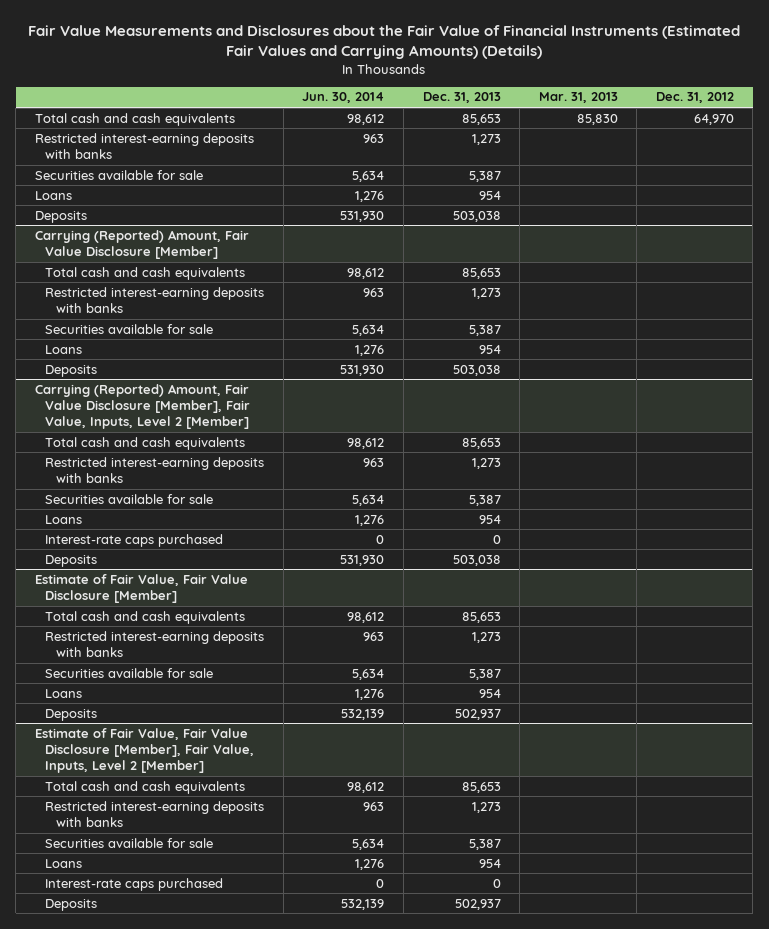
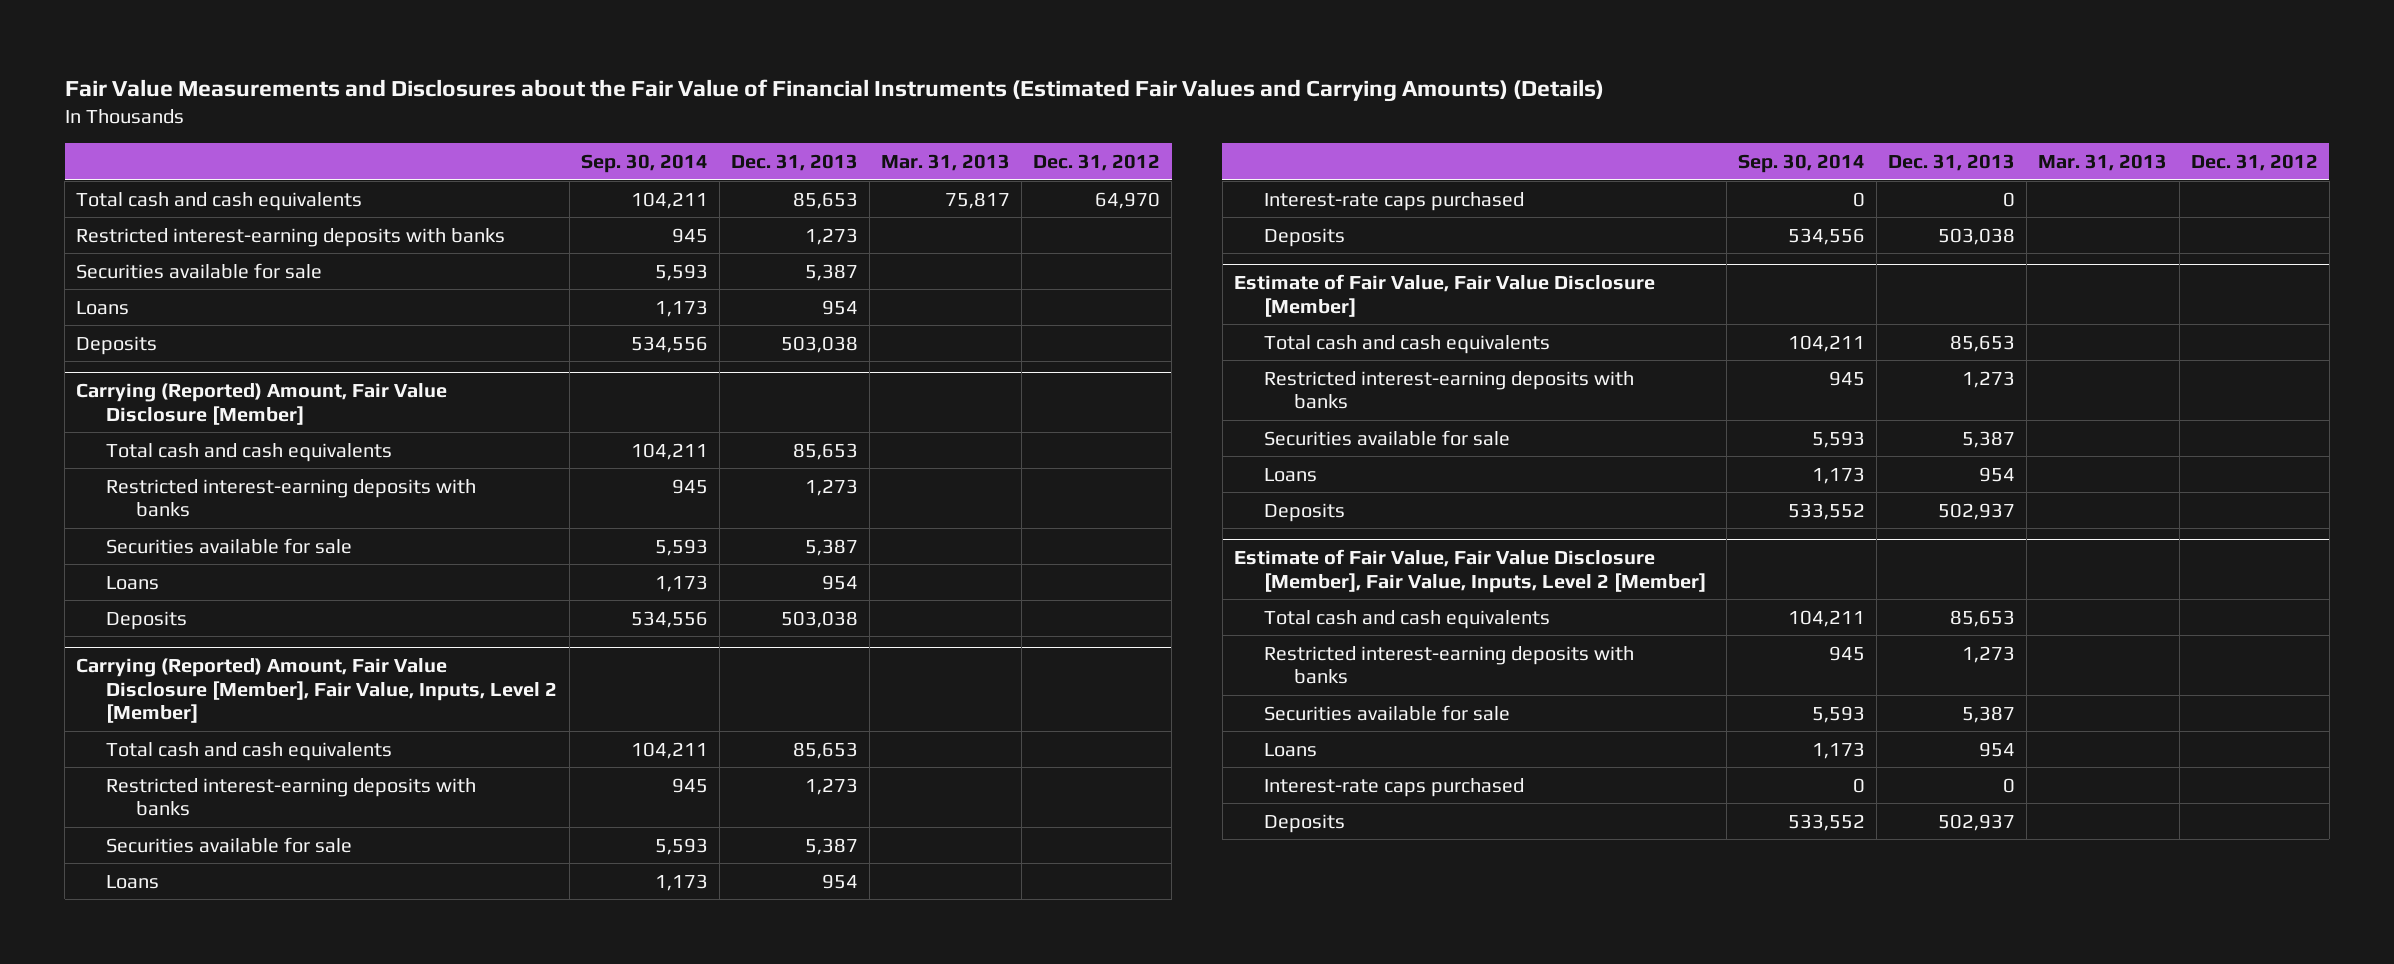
- | Jun. 30, 2014 | Dec. 31, 2013 | Mar. 31, 2013 | Dec. 31, 2012
+ | Sep. 30, 2014 | Dec. 31, 2013 | Mar. 31, 2013 | Dec. 31, 2012
- Total cash and cash equivalents | 98,612 | 85,653 | 85,830 | 64,970
+ Total cash and cash equivalents | 104,211 | 85,653 | 75,817 | 64,970

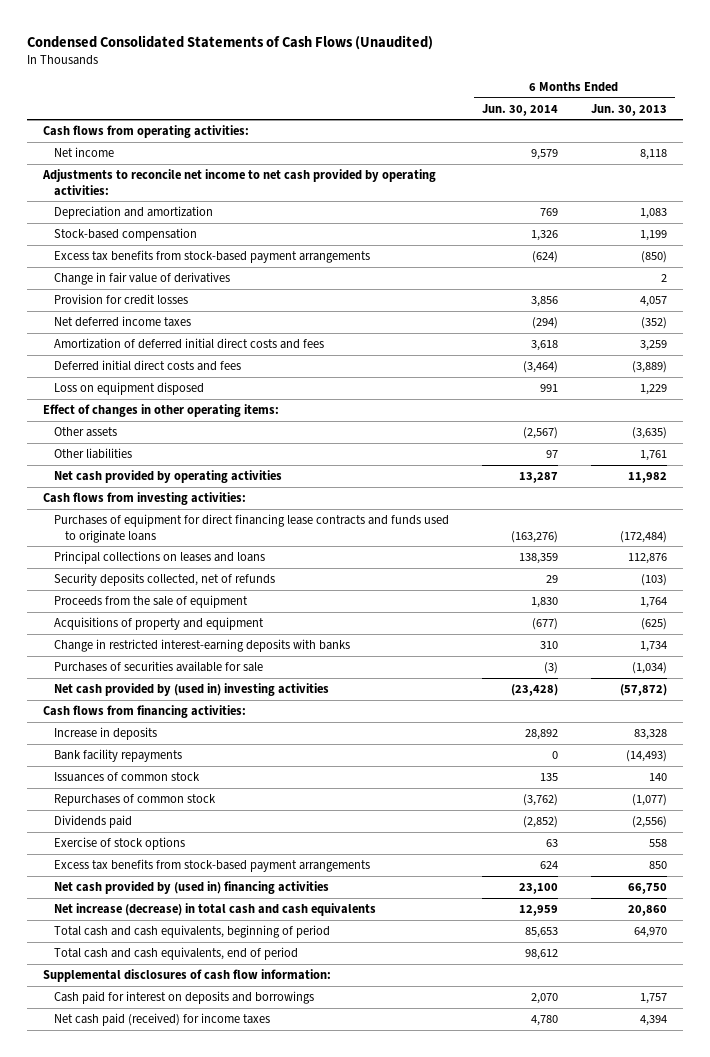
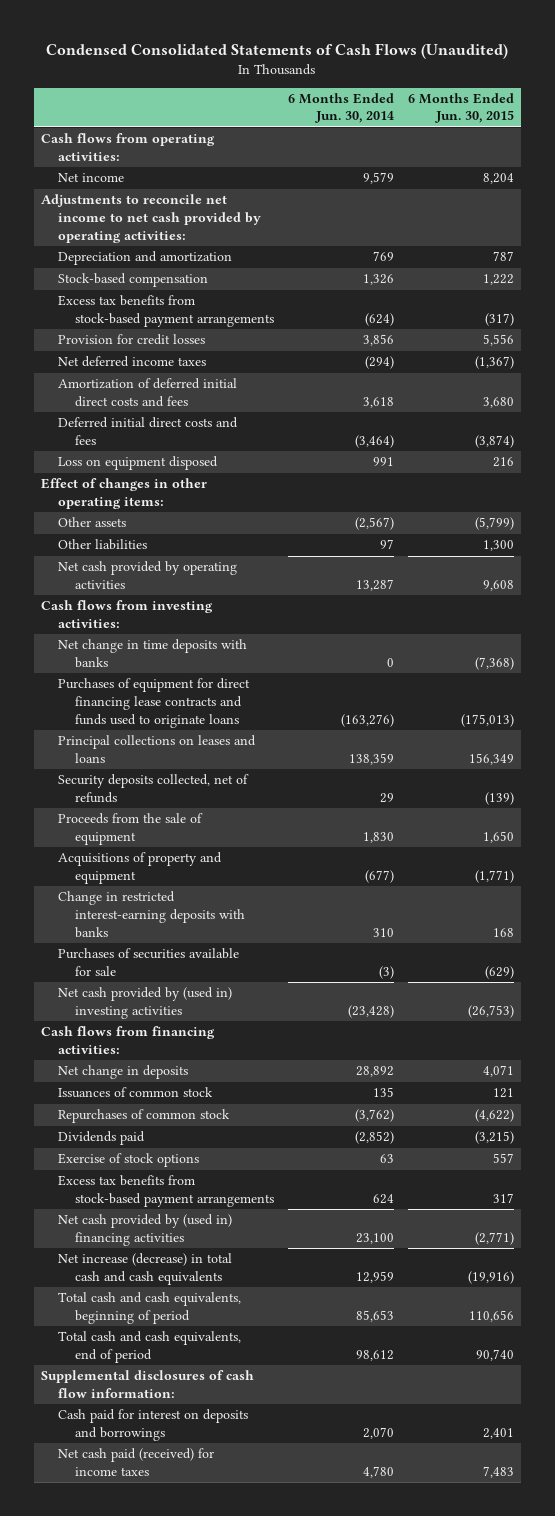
- | 6 Months Ended Jun. 30, 2014 | 6 Months Ended Jun. 30, 2013
+ | 6 Months Ended Jun. 30, 2014 | 6 Months Ended Jun. 30, 2015
- Change in fair value of derivatives | | 2
+ Net change in time deposits with banks | 0 | (7,368)
- Increase in deposits | 28,892 | 83,328
- Bank facility repayments | 0 | (14,493)
+ Net change in deposits | 28,892 | 4,071

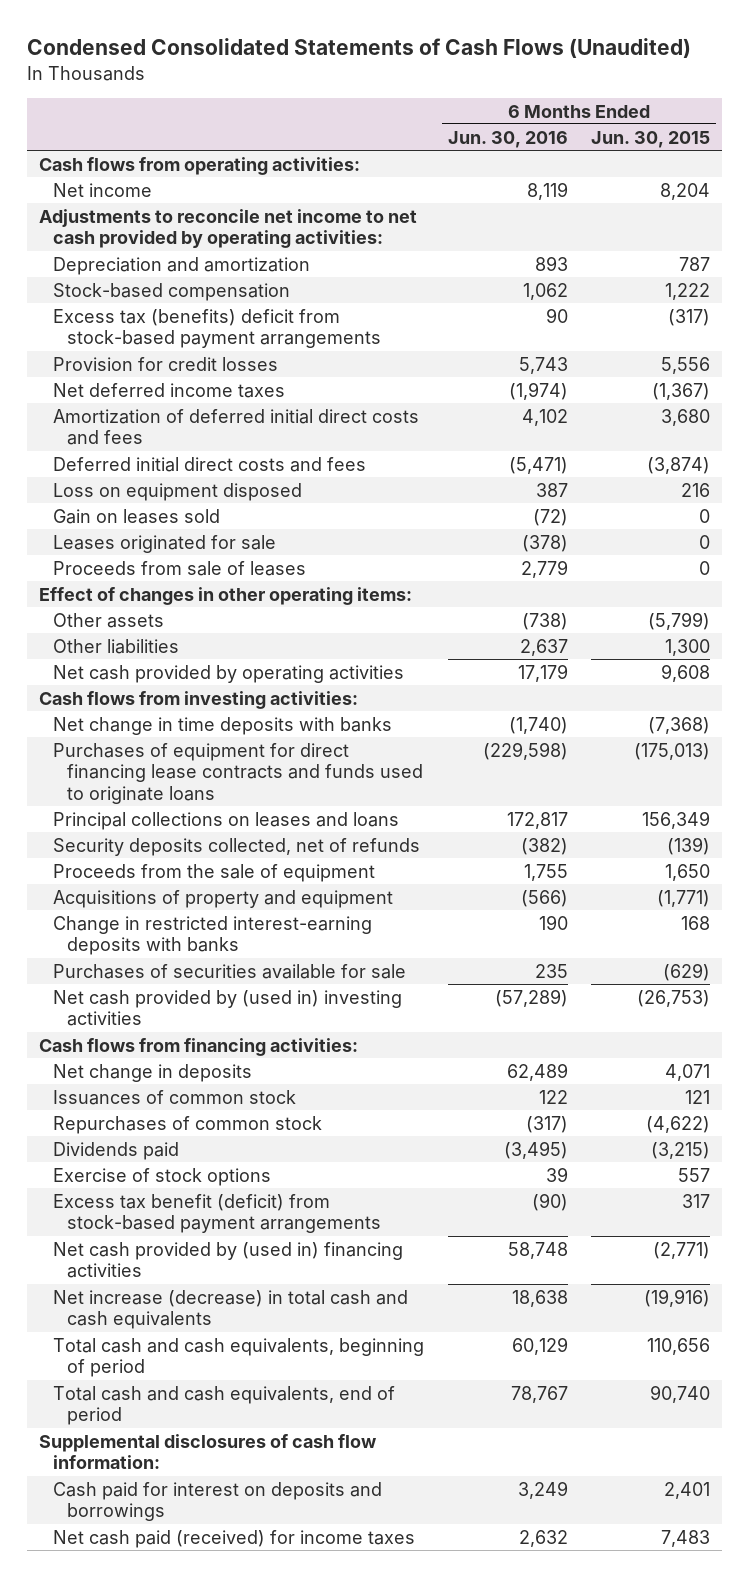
- | 6 Months Ended Jun. 30, 2014 | 6 Months Ended Jun. 30, 2015
+ | 6 Months Ended Jun. 30, 2016 | 6 Months Ended Jun. 30, 2015
- Excess tax benefits from stock-based payment arrangements | (624) | (317)
+ Excess tax (benefits) deficit from stock-based payment arrangements | 90 | (317)
+ Gain on leases sold | (72) | 0
+ Leases originated for sale | (378) | 0
+ Proceeds from sale of leases | 2,779 | 0
- Excess tax benefits from stock-based payment arrangements | 624 | 317
+ Excess tax benefit (deficit) from stock-based payment arrangements | (90) | 317

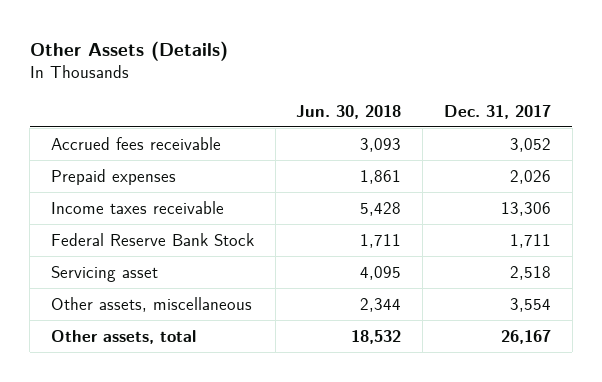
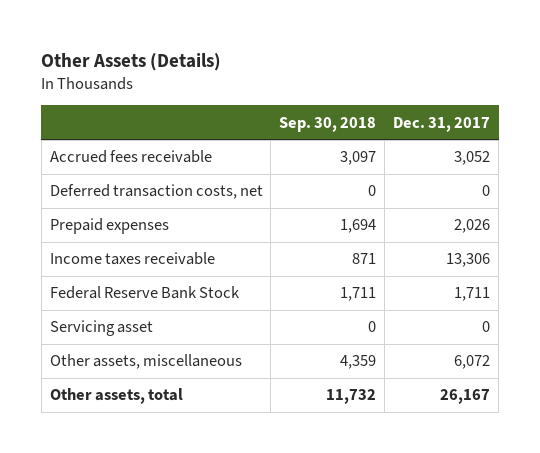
- | Jun. 30, 2018 | Dec. 31, 2017
+ | Sep. 30, 2018 | Dec. 31, 2017
+ Deferred transaction costs, net | 0 | 0
- Servicing asset | 4,095 | 2,518
- Other assets, miscellaneous | 2,344 | 3,554
+ Servicing asset | 0 | 0
+ Other assets, miscellaneous | 4,359 | 6,072

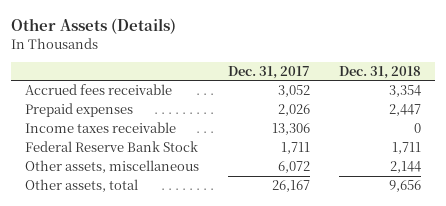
- | Sep. 30, 2018 | Dec. 31, 2017
+ | Dec. 31, 2017 | Dec. 31, 2018
- Deferred transaction costs, net | 0 | 0
- Servicing asset | 0 | 0

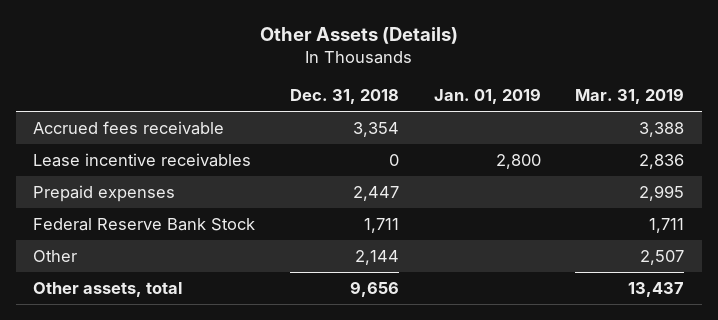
- | Dec. 31, 2017 | Dec. 31, 2018
+ | Dec. 31, 2018 | Jan. 01, 2019 | Mar. 31, 2019
+ Lease incentive receivables | 0 | 2,800 | 2,836
- Income taxes receivable | 13,306 | 0
- Other assets, miscellaneous | 6,072 | 2,144
+ Other | 2,144 | | 2,507

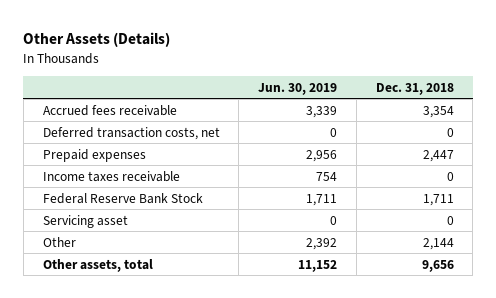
- | Dec. 31, 2018 | Jan. 01, 2019 | Mar. 31, 2019
+ | Jun. 30, 2019 | Dec. 31, 2018
- Lease incentive receivables | 0 | 2,800 | 2,836
+ Deferred transaction costs, net | 0 | 0
+ Income taxes receivable | 754 | 0
+ Servicing asset | 0 | 0

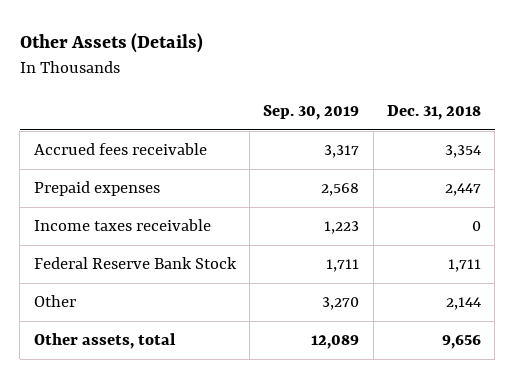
- | Jun. 30, 2019 | Dec. 31, 2018
+ | Sep. 30, 2019 | Dec. 31, 2018
- Deferred transaction costs, net | 0 | 0
- Servicing asset | 0 | 0

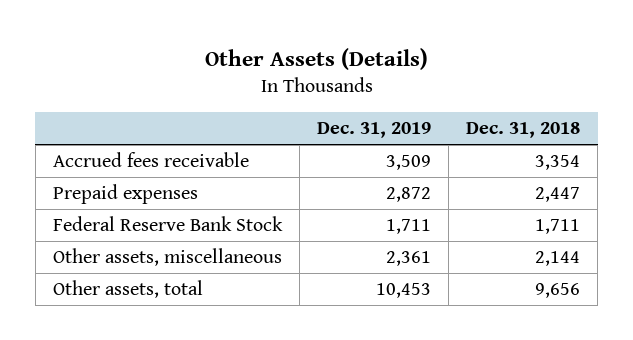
- | Sep. 30, 2019 | Dec. 31, 2018
+ | Dec. 31, 2019 | Dec. 31, 2018
- Income taxes receivable | 1,223 | 0
- Other | 3,270 | 2,144
+ Other assets, miscellaneous | 2,361 | 2,144

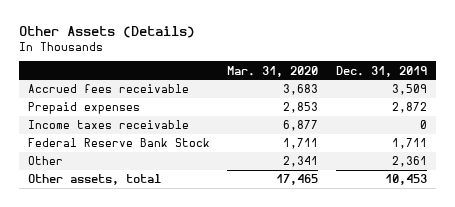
- | Dec. 31, 2019 | Dec. 31, 2018
+ | Mar. 31, 2020 | Dec. 31, 2019
+ Income taxes receivable | 6,877 | 0
- Other assets, miscellaneous | 2,361 | 2,144
+ Other | 2,341 | 2,361

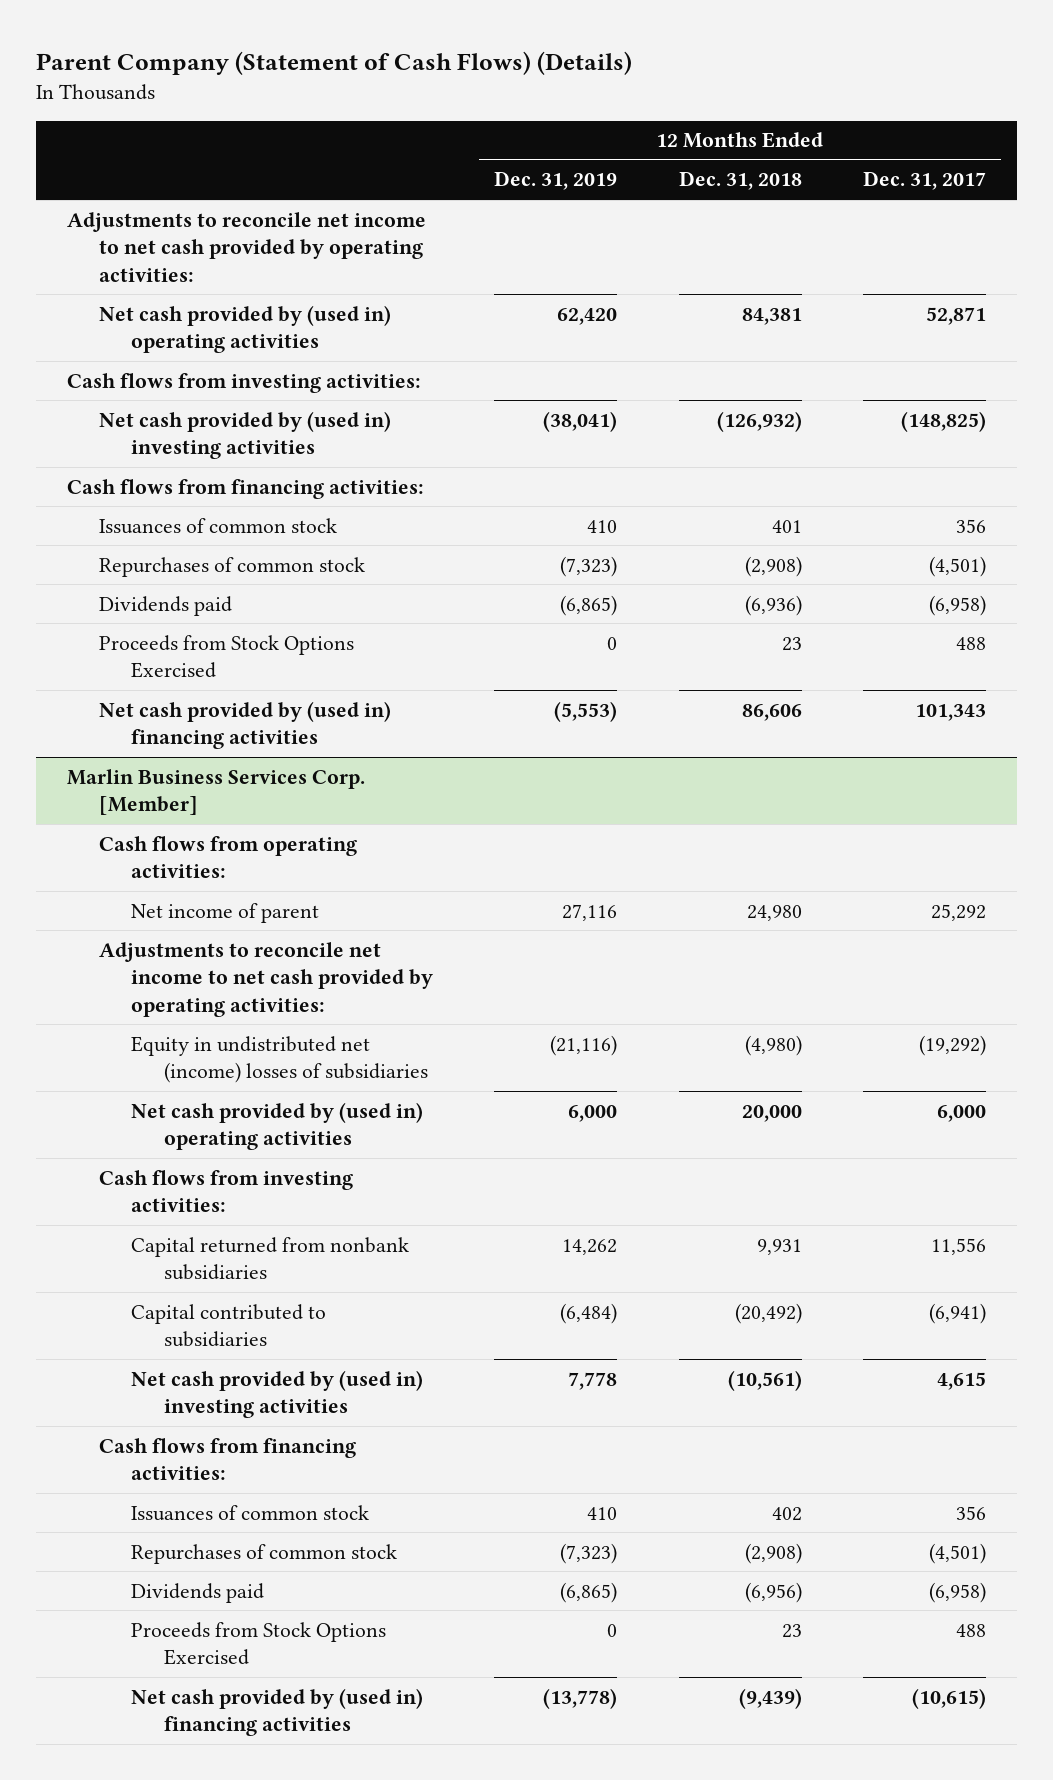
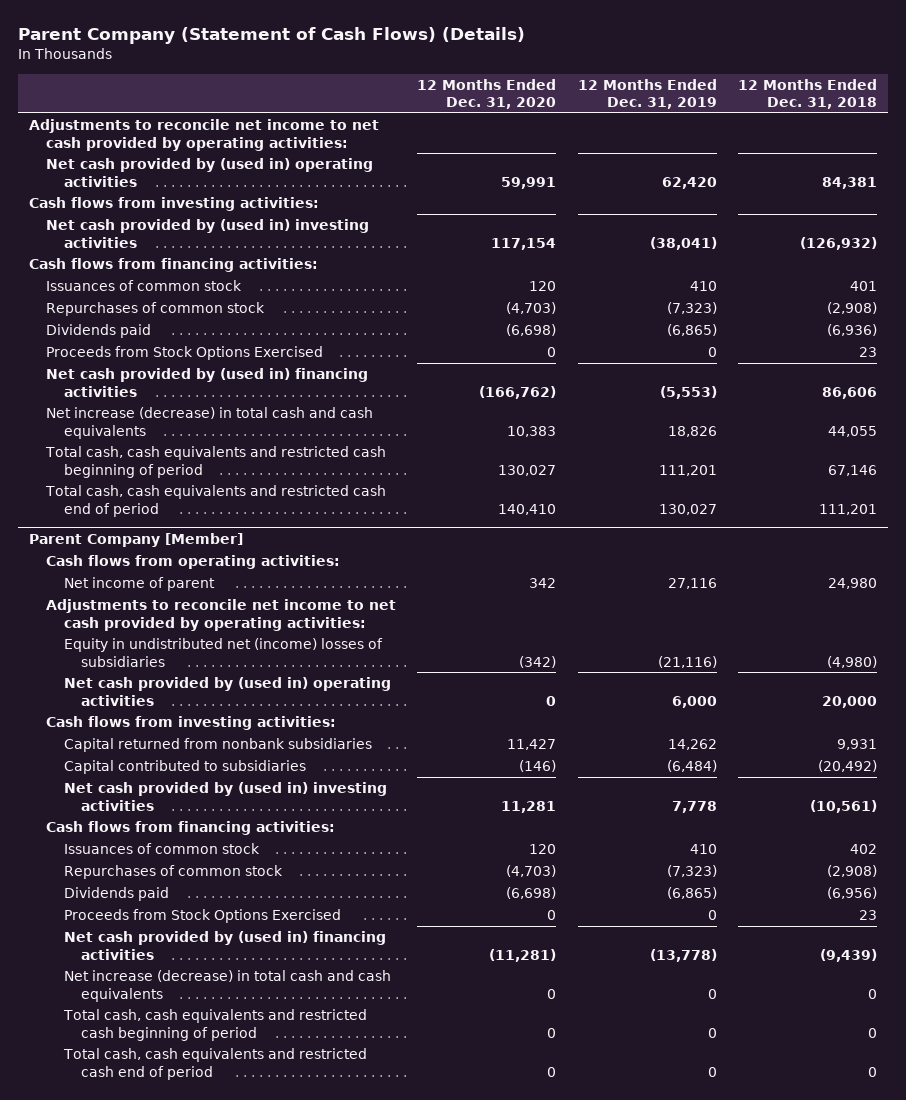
- | 12 Months Ended Dec. 31, 2019 | 12 Months Ended Dec. 31, 2018 | 12 Months Ended Dec. 31, 2017
+ | 12 Months Ended Dec. 31, 2020 | 12 Months Ended Dec. 31, 2019 | 12 Months Ended Dec. 31, 2018
- Marlin Business Services Corp. [Member]
+ Net increase (decrease) in total cash and cash equivalents | 10,383 | 18,826 | 44,055
+ Total cash, cash equivalents and restricted cash beginning of period | 130,027 | 111,201 | 67,146
+ Total cash, cash equivalents and restricted cash end of period | 140,410 | 130,027 | 111,201
+ Parent Company [Member]
+ Net increase (decrease) in total cash and cash equivalents | 0 | 0 | 0
+ Total cash, cash equivalents and restricted cash beginning of period | 0 | 0 | 0
+ Total cash, cash equivalents and restricted cash end of period | 0 | 0 | 0

